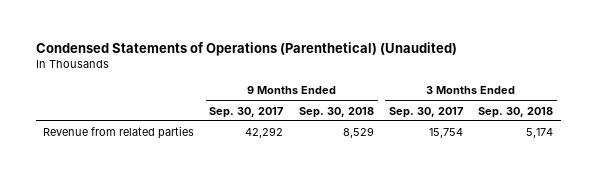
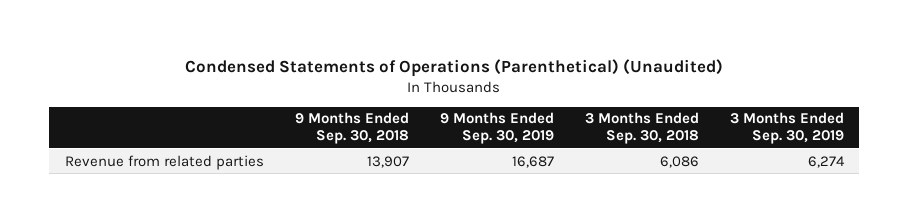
- | 9 Months Ended Sep. 30, 2017 | 9 Months Ended Sep. 30, 2018 | 3 Months Ended Sep. 30, 2017 | 3 Months Ended Sep. 30, 2018
+ | 9 Months Ended Sep. 30, 2018 | 9 Months Ended Sep. 30, 2019 | 3 Months Ended Sep. 30, 2018 | 3 Months Ended Sep. 30, 2019
- Revenue from related parties | 42,292 | 8,529 | 15,754 | 5,174
+ Revenue from related parties | 13,907 | 16,687 | 6,086 | 6,274

